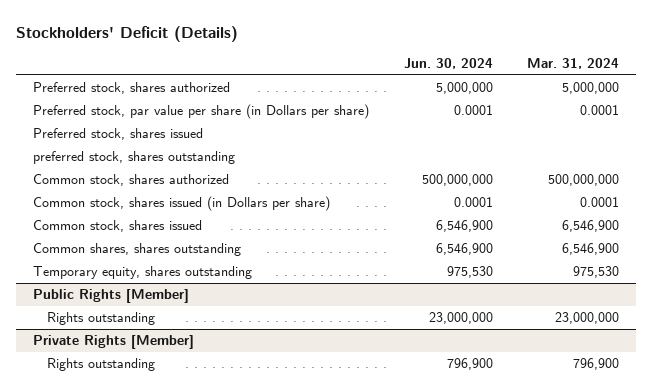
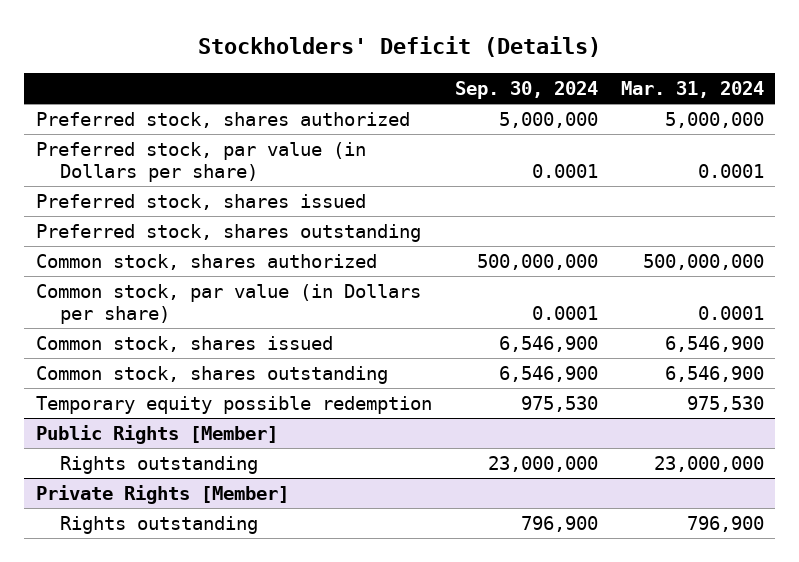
- | Jun. 30, 2024 | Mar. 31, 2024
+ | Sep. 30, 2024 | Mar. 31, 2024
- Preferred stock, par value per share (in Dollars per share) | 0.0001 | 0.0001
+ Preferred stock, par value (in Dollars per share) | 0.0001 | 0.0001
- preferred stock, shares outstanding
+ Preferred stock, shares outstanding
- Common stock, shares issued (in Dollars per share) | 0.0001 | 0.0001
+ Common stock, par value (in Dollars per share) | 0.0001 | 0.0001
- Common shares, shares outstanding | 6,546,900 | 6,546,900
- Temporary equity, shares outstanding | 975,530 | 975,530
+ Common stock, shares outstanding | 6,546,900 | 6,546,900
+ Temporary equity possible redemption | 975,530 | 975,530

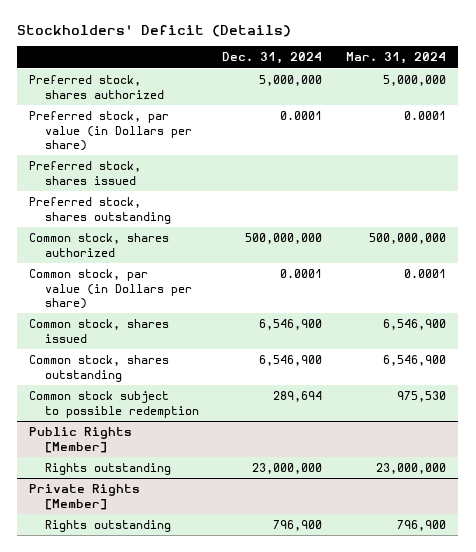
- | Sep. 30, 2024 | Mar. 31, 2024
+ | Dec. 31, 2024 | Mar. 31, 2024
- Temporary equity possible redemption | 975,530 | 975,530
+ Common stock subject to possible redemption | 289,694 | 975,530

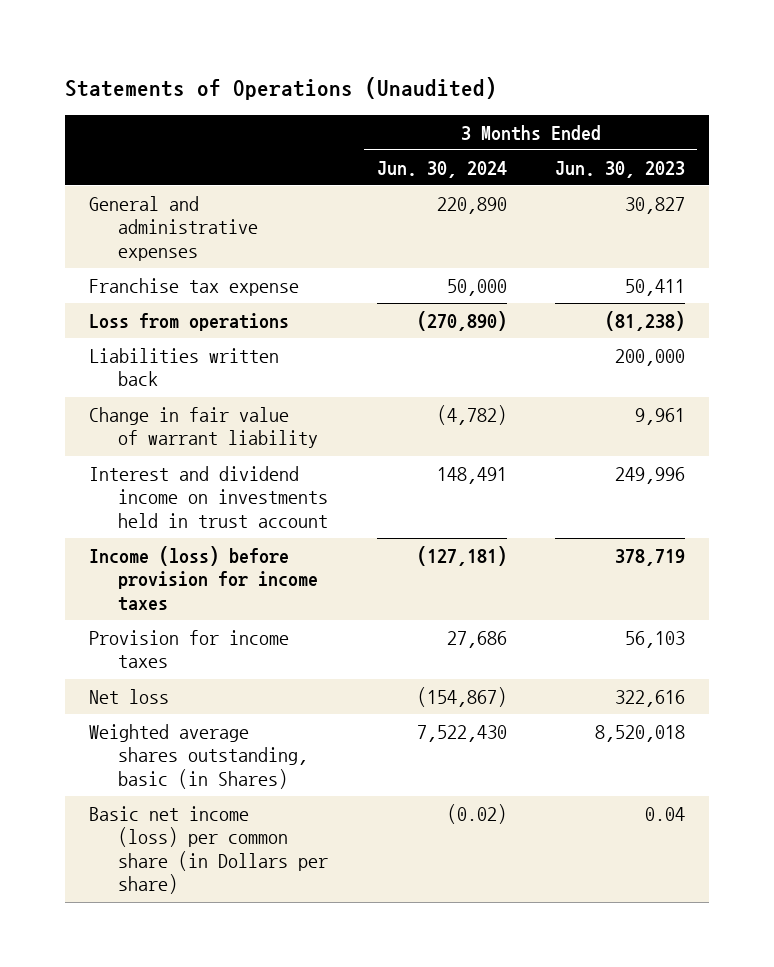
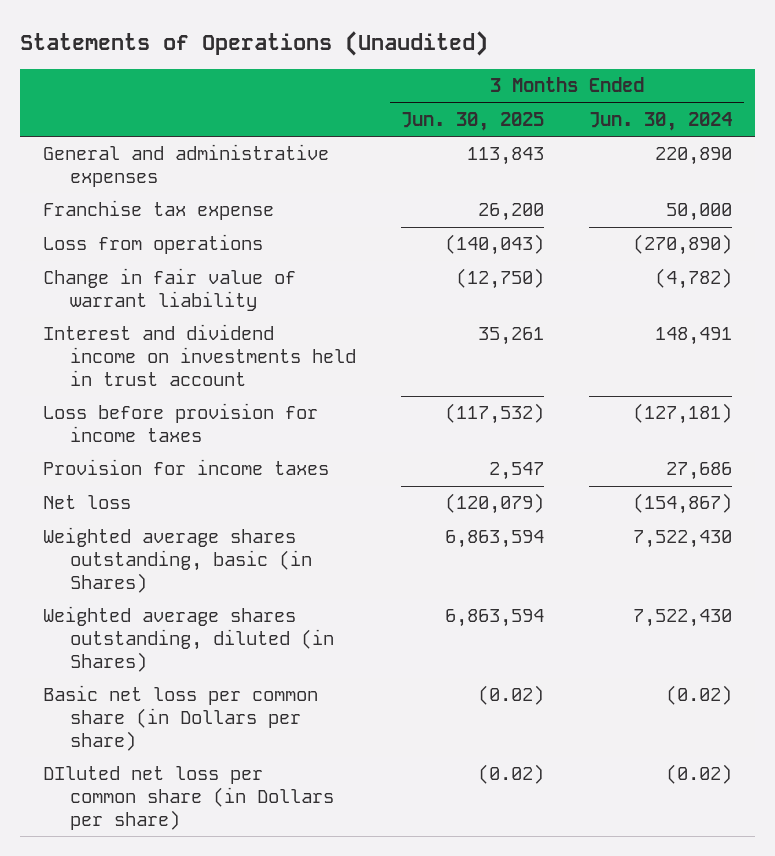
- | 3 Months Ended Jun. 30, 2024 | 3 Months Ended Jun. 30, 2023
+ | 3 Months Ended Jun. 30, 2025 | 3 Months Ended Jun. 30, 2024
- Liabilities written back | | 200,000
- Income (loss) before provision for income taxes | (127,181) | 378,719
+ Loss before provision for income taxes | (117,532) | (127,181)
- Basic net income (loss) per common share (in Dollars per share) | (0.02) | 0.04
+ Weighted average shares outstanding, diluted (in Shares) | 6,863,594 | 7,522,430
+ Basic net loss per common share (in Dollars per share) | (0.02) | (0.02)
+ DIluted net loss per common share (in Dollars per share) | (0.02) | (0.02)

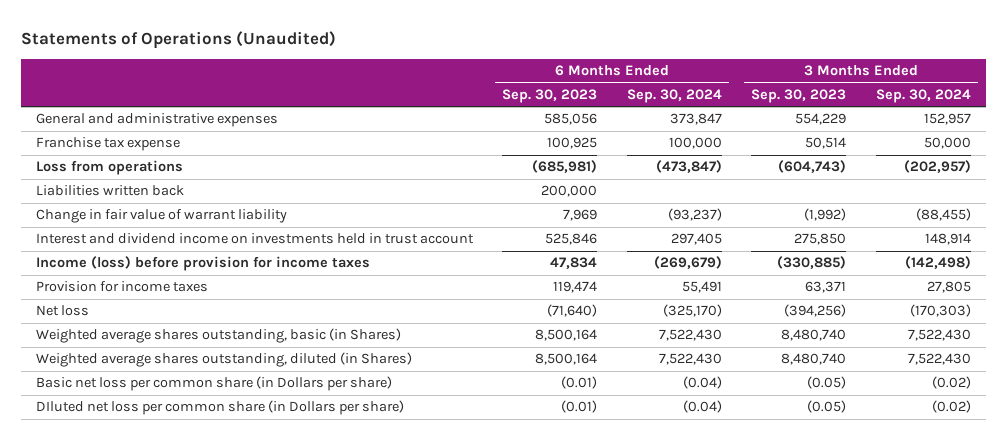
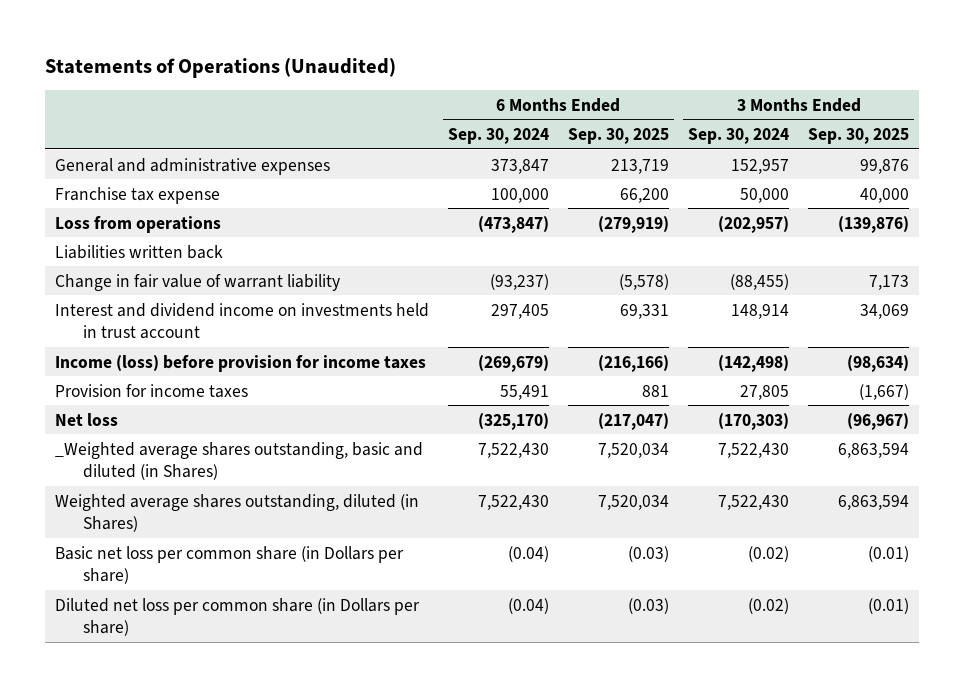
- | 6 Months Ended Sep. 30, 2023 | 6 Months Ended Sep. 30, 2024 | 3 Months Ended Sep. 30, 2023 | 3 Months Ended Sep. 30, 2024
+ | 6 Months Ended Sep. 30, 2024 | 6 Months Ended Sep. 30, 2025 | 3 Months Ended Sep. 30, 2024 | 3 Months Ended Sep. 30, 2025
- Weighted average shares outstanding, basic (in Shares) | 8,500,164 | 7,522,430 | 8,480,740 | 7,522,430
+ _Weighted average shares outstanding, basic and diluted (in Shares) | 7,522,430 | 7,520,034 | 7,522,430 | 6,863,594
- DIluted net loss per common share (in Dollars per share) | (0.01) | (0.04) | (0.05) | (0.02)
+ Diluted net loss per common share (in Dollars per share) | (0.04) | (0.03) | (0.02) | (0.01)

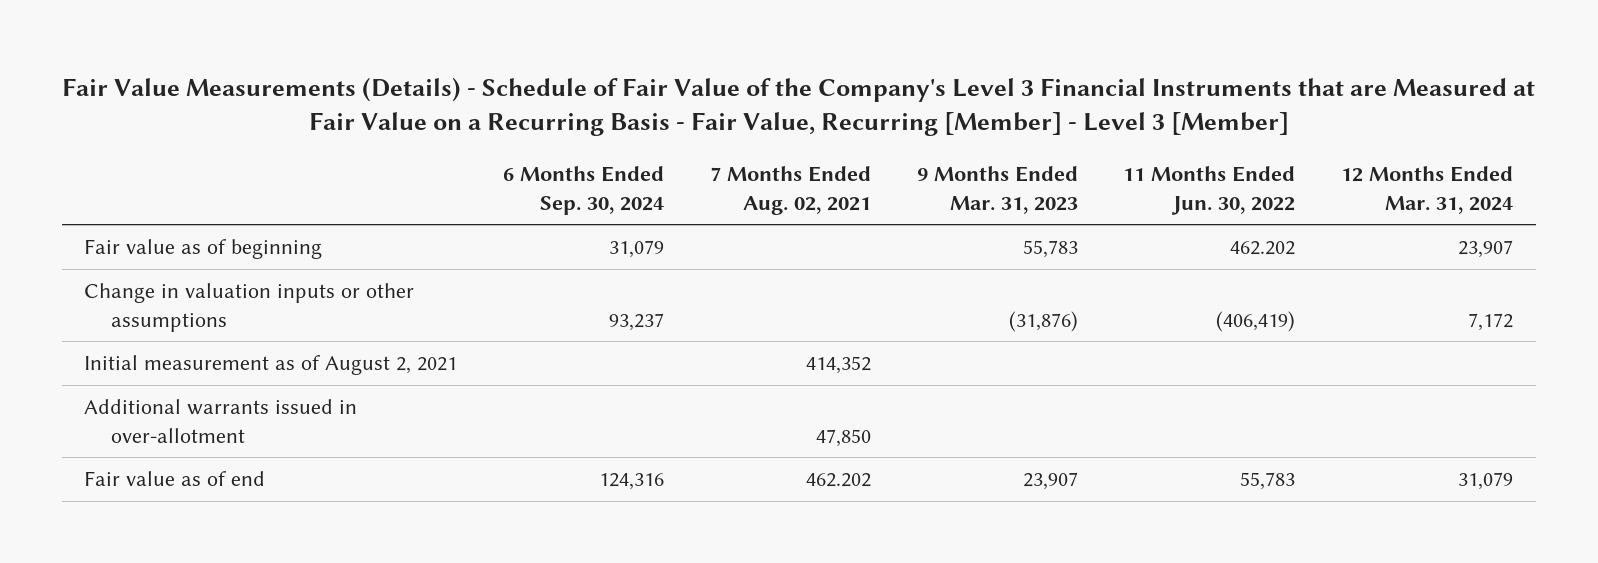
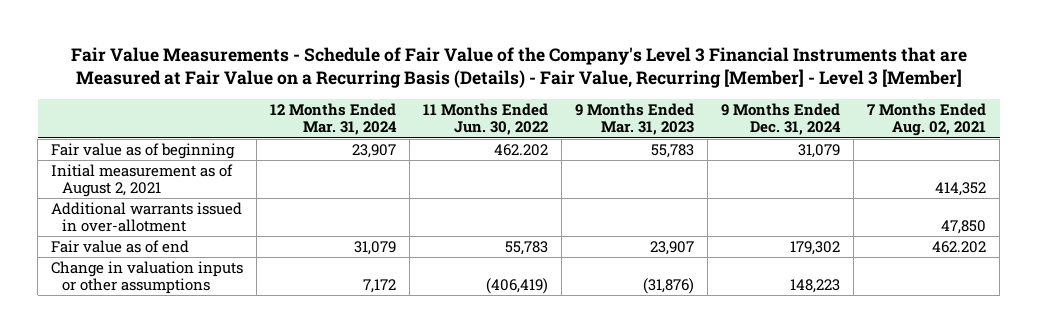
- Fair Value Measurements (Details) - Schedule of Fair Value of the Company's Level 3 Financial Instruments that are Measured at Fair Value on a Recurring Basis - Fair Value, Recurring [Member] - Level 3 [Member]
+ Fair Value Measurements - Schedule of Fair Value of the Company's Level 3 Financial Instruments that are Measured at Fair Value on a Recurring Basis (Details) - Fair Value, Recurring [Member] - Level 3 [Member]
- | 6 Months Ended Sep. 30, 2024 | 7 Months Ended Aug. 02, 2021 | 9 Months Ended Mar. 31, 2023 | 11 Months Ended Jun. 30, 2022 | 12 Months Ended Mar. 31, 2024
+ | 12 Months Ended Mar. 31, 2024 | 11 Months Ended Jun. 30, 2022 | 9 Months Ended Mar. 31, 2023 | 9 Months Ended Dec. 31, 2024 | 7 Months Ended Aug. 02, 2021
moved down: Change in valuation inputs or other assumptions | 7,172 | (406,419) | (31,876) | 148,223 |

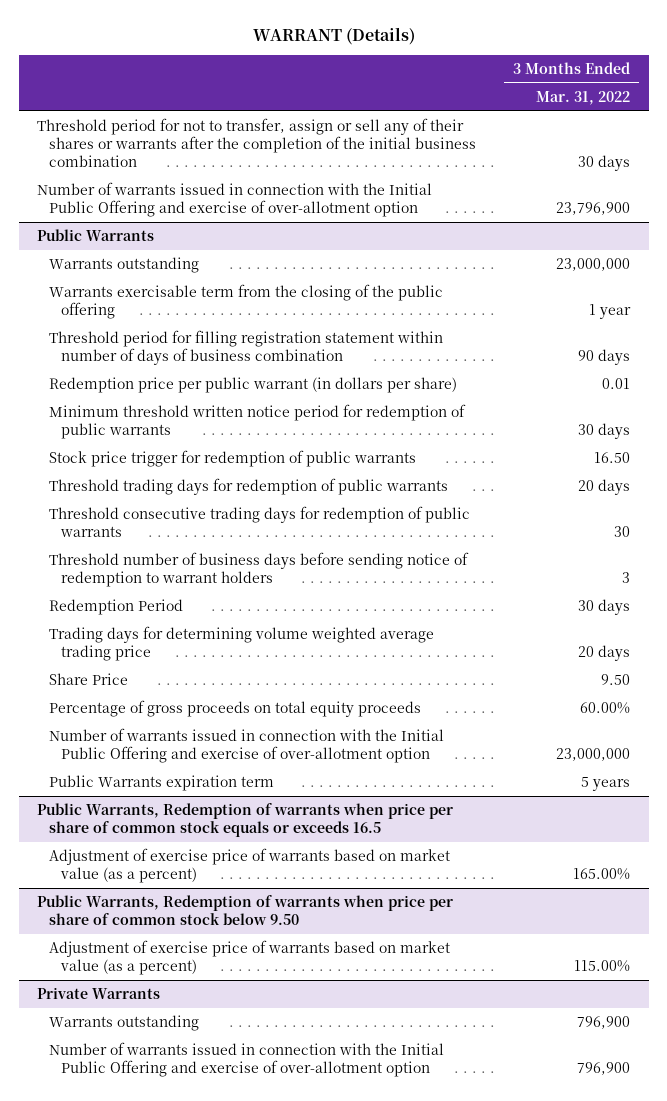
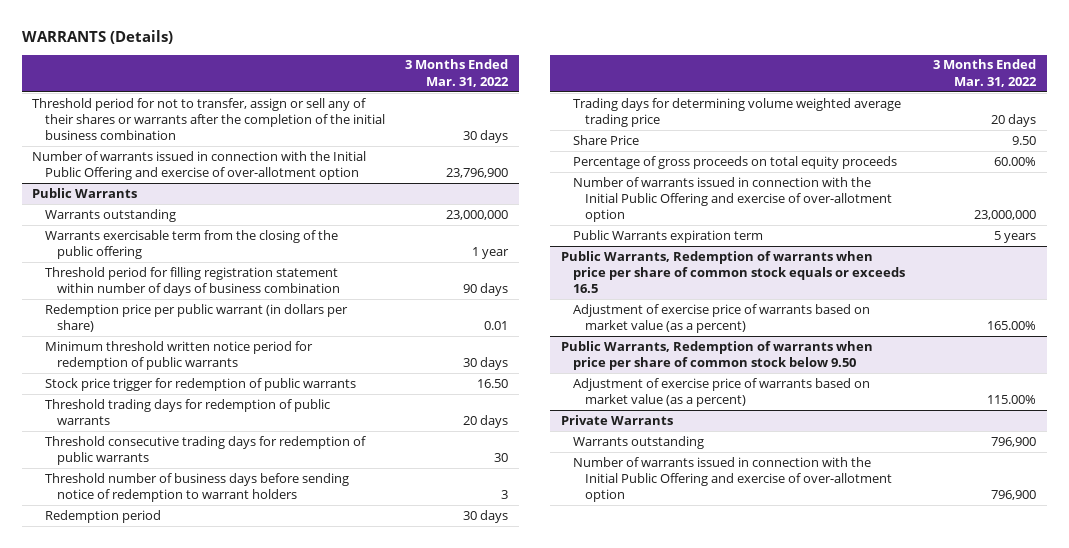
- WARRANT (Details)
+ WARRANTS (Details)
@ Public Warrants
- Redemption Period | 30 days
+ Redemption period | 30 days

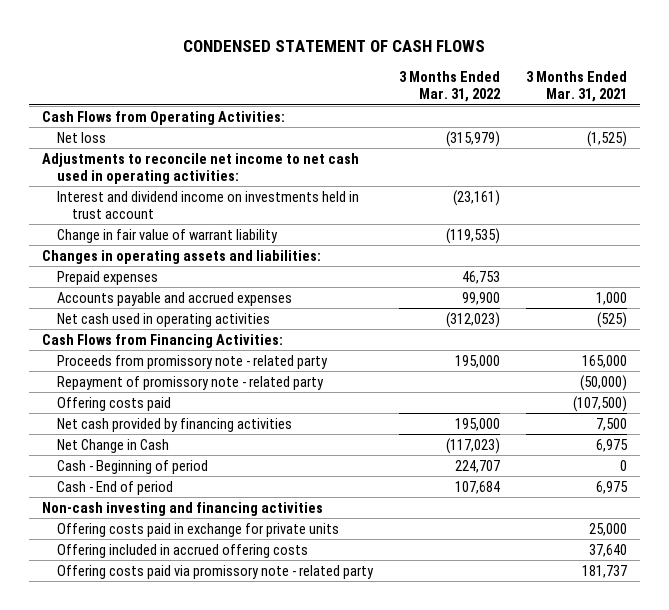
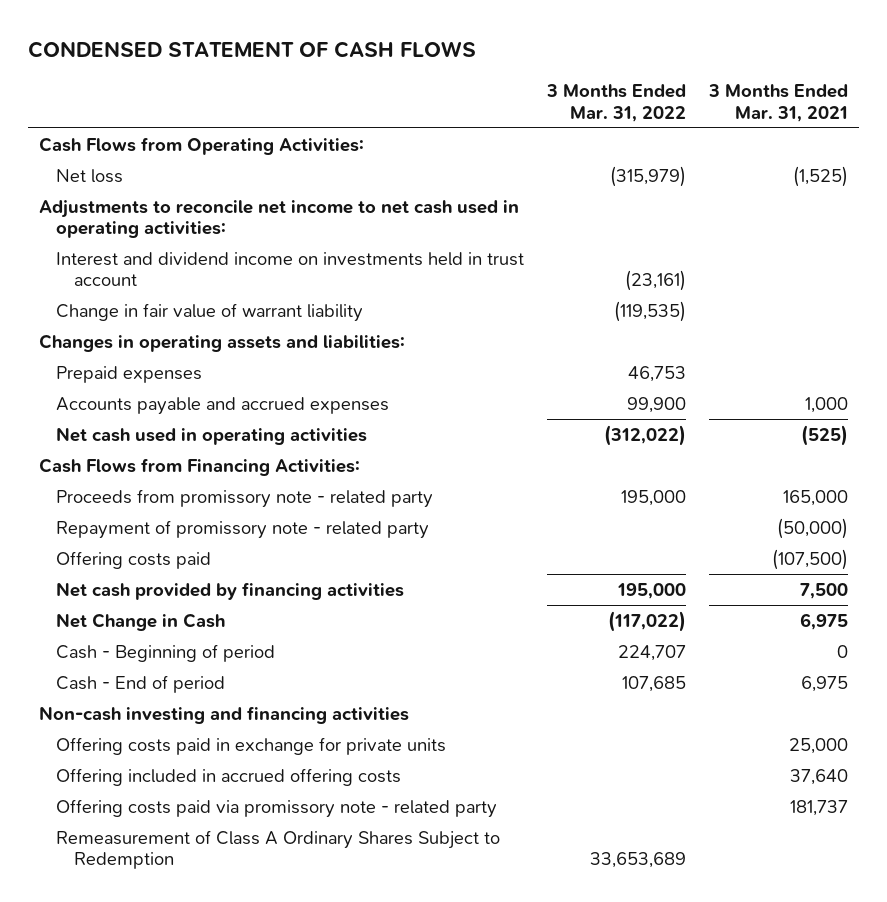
- Net cash used in operating activities | (312,023) | (525)
+ Net cash used in operating activities | (312,022) | (525)
- Net Change in Cash | (117,023) | 6,975
+ Net Change in Cash | (117,022) | 6,975
- Cash - End of period | 107,684 | 6,975
+ Cash - End of period | 107,685 | 6,975
+ Remeasurement of Class A Ordinary Shares Subject to Redemption | 33,653,689 |

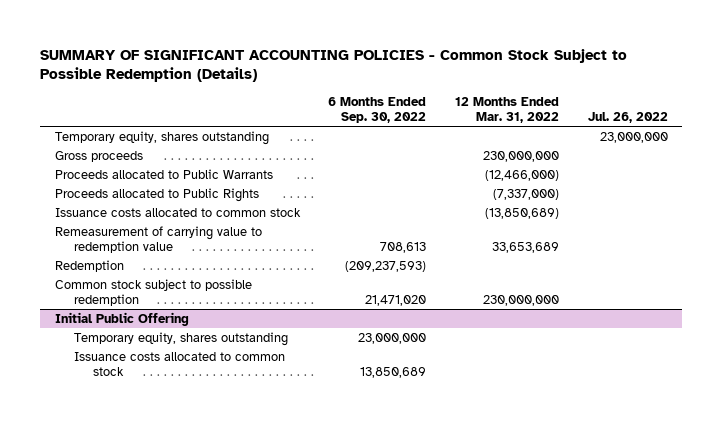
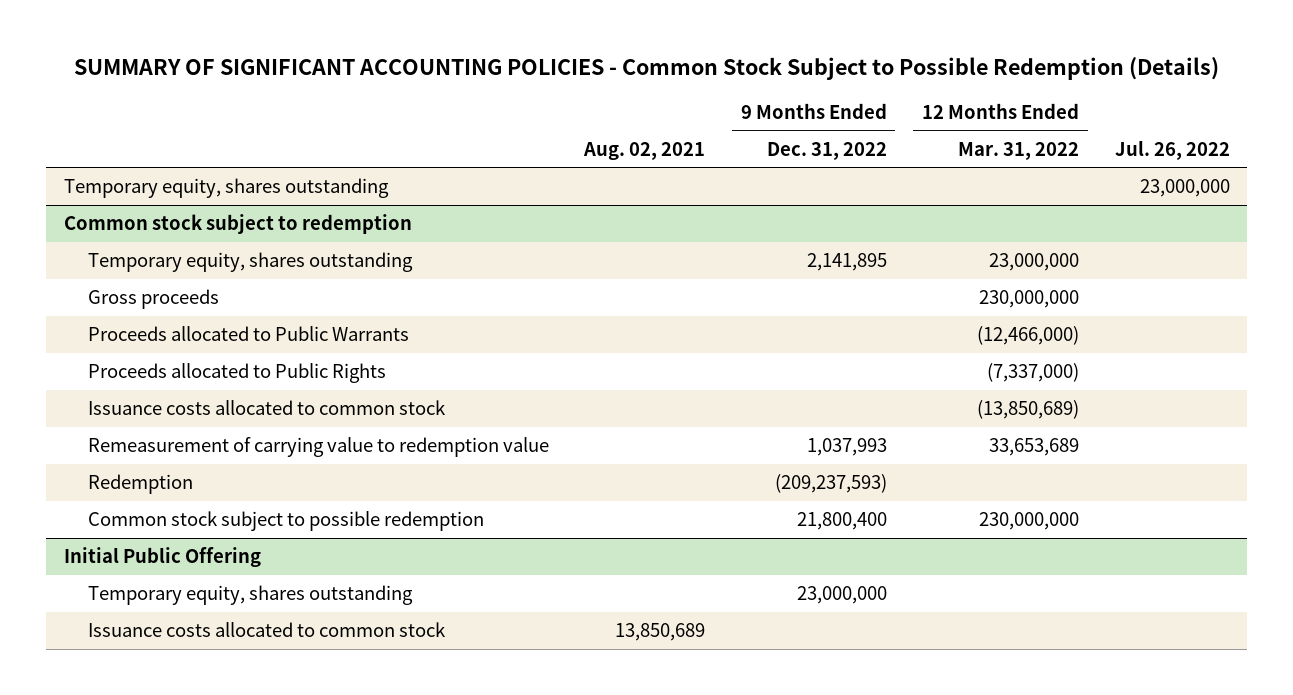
- | 6 Months Ended Sep. 30, 2022 | 12 Months Ended Mar. 31, 2022 | Jul. 26, 2022
+ | Aug. 02, 2021 | 9 Months Ended Dec. 31, 2022 | 12 Months Ended Mar. 31, 2022 | Jul. 26, 2022
+ Common stock subject to redemption
+ Temporary equity, shares outstanding | | 2,141,895 | 23,000,000 |

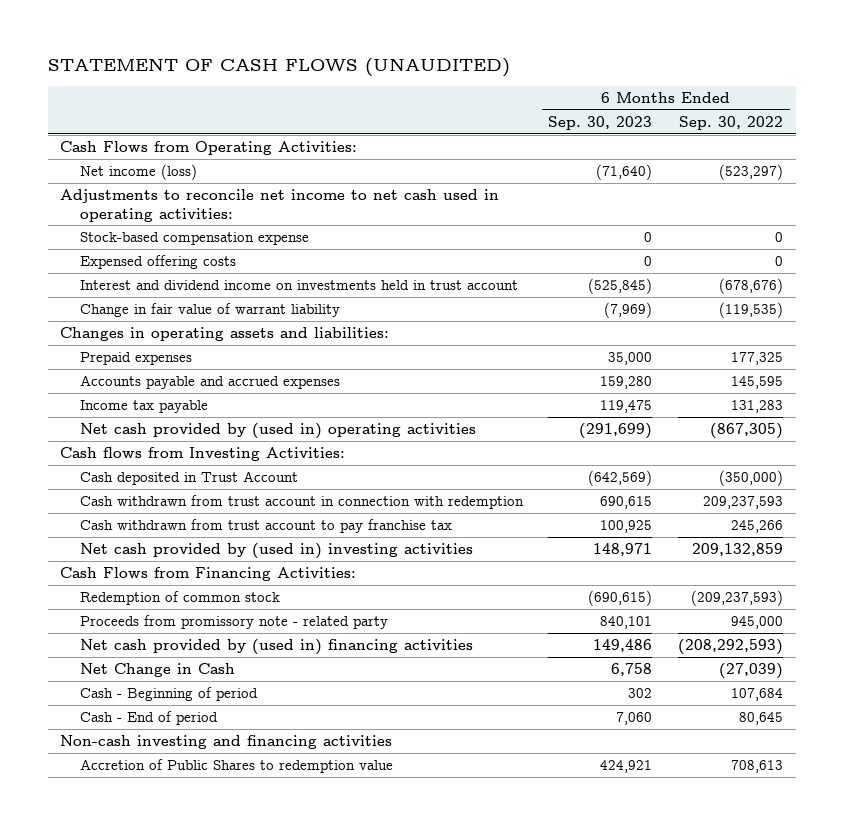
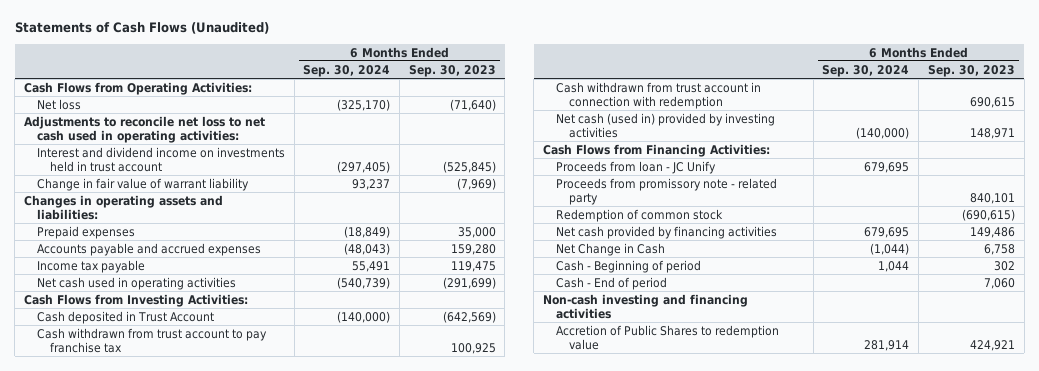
- STATEMENT OF CASH FLOWS (UNAUDITED)
+ Statements of Cash Flows (Unaudited)
- | 6 Months Ended Sep. 30, 2023 | 6 Months Ended Sep. 30, 2022
+ | 6 Months Ended Sep. 30, 2024 | 6 Months Ended Sep. 30, 2023
- Net income (loss) | (71,640) | (523,297)
- Adjustments to reconcile net income to net cash used in operating activities:
- Stock-based compensation expense | 0 | 0
- Expensed offering costs | 0 | 0
+ Net loss | (325,170) | (71,640)
+ Adjustments to reconcile net loss to net cash used in operating activities:
- Net cash provided by (used in) operating activities | (291,699) | (867,305)
- Cash flows from Investing Activities:
+ Net cash used in operating activities | (540,739) | (291,699)
+ Cash Flows from Investing Activities:
- Net cash provided by (used in) investing activities | 148,971 | 209,132,859
moved down: Cash withdrawn from trust account in connection with redemption | | 690,615
+ Net cash (used in) provided by investing activities | (140,000) | 148,971
+ Proceeds from loan - JC Unify | 679,695 |
- Net cash provided by (used in) financing activities | 149,486 | (208,292,593)
moved down: Redemption of common stock | | (690,615)
+ Net cash provided by financing activities | 679,695 | 149,486

